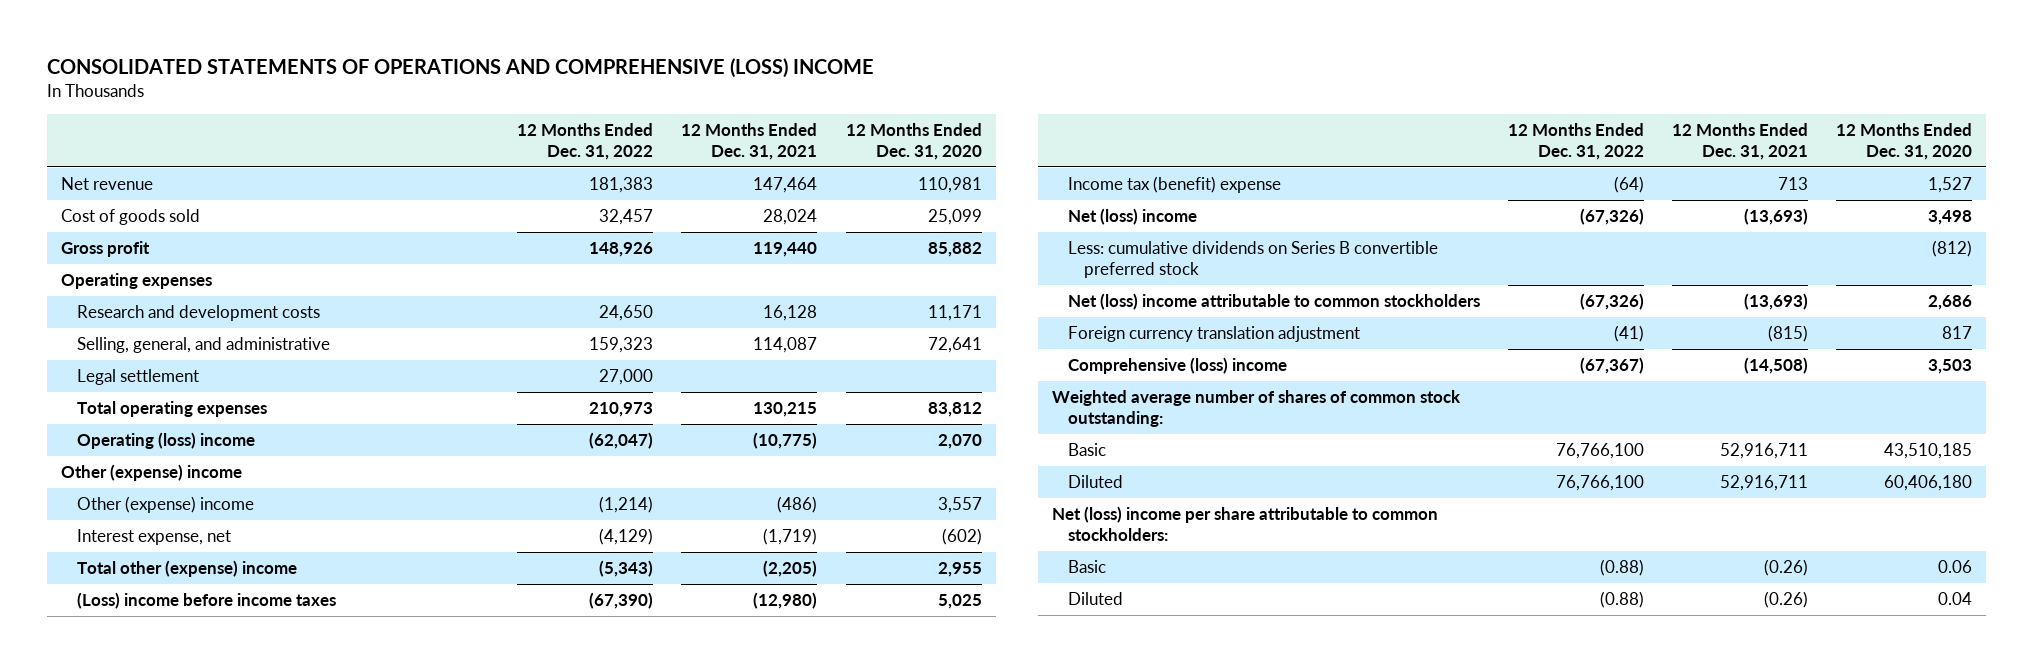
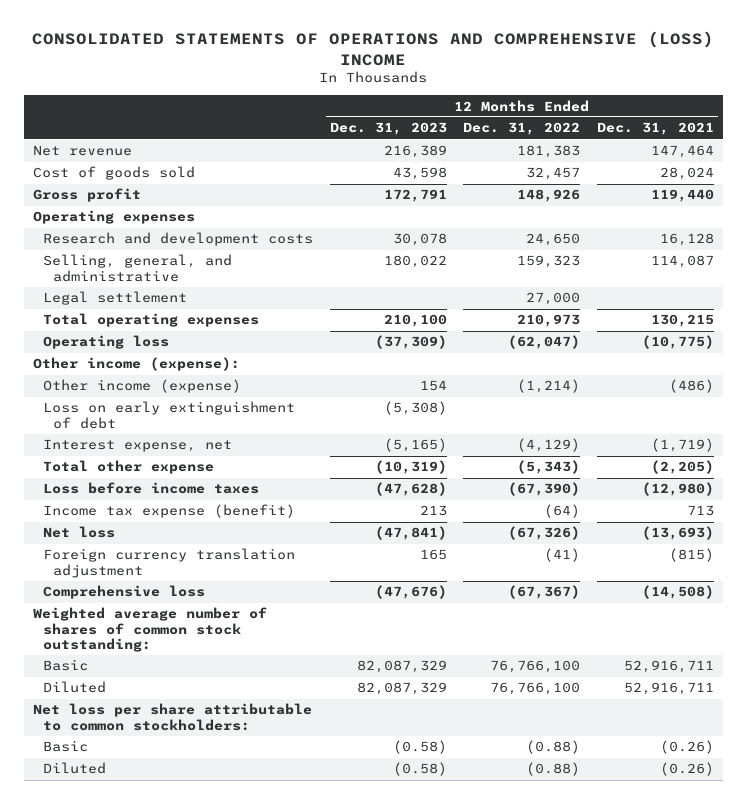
- | 12 Months Ended Dec. 31, 2022 | 12 Months Ended Dec. 31, 2021 | 12 Months Ended Dec. 31, 2020
+ | 12 Months Ended Dec. 31, 2023 | 12 Months Ended Dec. 31, 2022 | 12 Months Ended Dec. 31, 2021
- Operating (loss) income | (62,047) | (10,775) | 2,070
- Other (expense) income
- Other (expense) income | (1,214) | (486) | 3,557
+ Operating loss | (37,309) | (62,047) | (10,775)
+ Other income (expense):
+ Other income (expense) | 154 | (1,214) | (486)
+ Loss on early extinguishment of debt | (5,308) | |
- Total other (expense) income | (5,343) | (2,205) | 2,955
- (Loss) income before income taxes | (67,390) | (12,980) | 5,025
- Income tax (benefit) expense | (64) | 713 | 1,527
- Net (loss) income | (67,326) | (13,693) | 3,498
- Less: cumulative dividends on Series B convertible preferred stock | | | (812)
- Net (loss) income attributable to common stockholders | (67,326) | (13,693) | 2,686
+ Total other expense | (10,319) | (5,343) | (2,205)
+ Loss before income taxes | (47,628) | (67,390) | (12,980)
+ Income tax expense (benefit) | 213 | (64) | 713
+ Net loss | (47,841) | (67,326) | (13,693)
- Comprehensive (loss) income | (67,367) | (14,508) | 3,503
+ Comprehensive loss | (47,676) | (67,367) | (14,508)
- Net (loss) income per share attributable to common stockholders:
+ Net loss per share attributable to common stockholders:

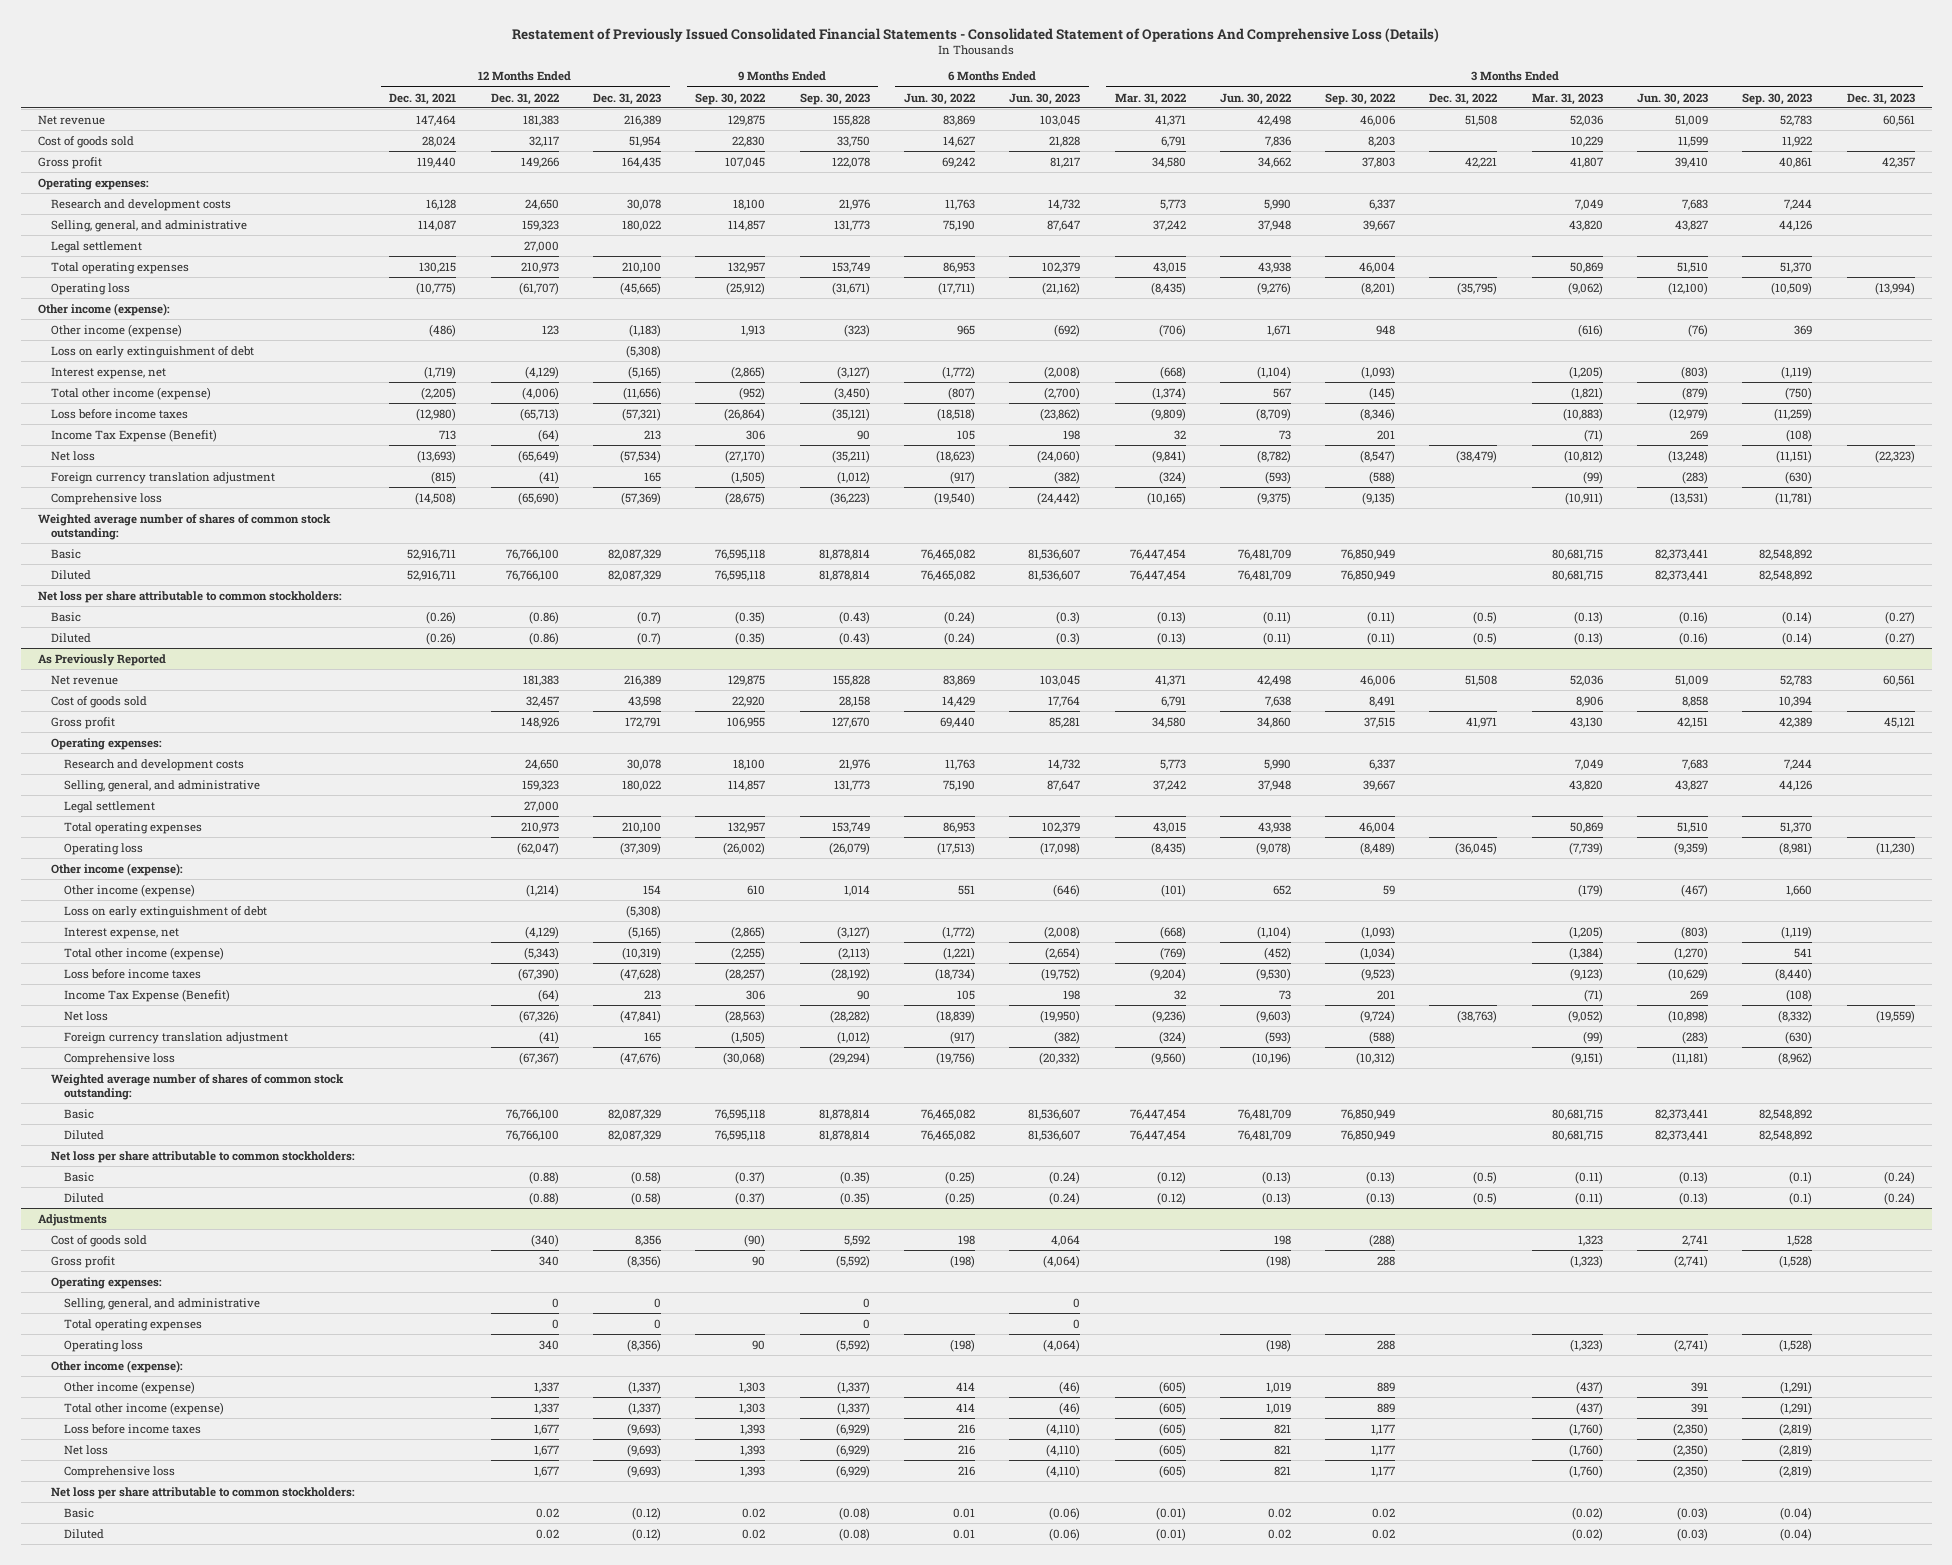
- CONSOLIDATED STATEMENTS OF OPERATIONS AND COMPREHENSIVE (LOSS) INCOME
+ Restatement of Previously Issued Consolidated Financial Statements - Consolidated Statement of Operations And Comprehensive Loss (Details)
- | 12 Months Ended Dec. 31, 2023 | 12 Months Ended Dec. 31, 2022 | 12 Months Ended Dec. 31, 2021
+ | 12 Months Ended Dec. 31, 2021 | 12 Months Ended Dec. 31, 2022 | 12 Months Ended Dec. 31, 2023 | 9 Months Ended Sep. 30, 2022 | 9 Months Ended Sep. 30, 2023 | 6 Months Ended Jun. 30, 2022 | 6 Months Ended Jun. 30, 2023 | 3 Months Ended Mar. 31, 2022 | 3 Months Ended Jun. 30, 2022 | 3 Months Ended Sep. 30, 2022 | 3 Months Ended Dec. 31, 2022 | 3 Months Ended Mar. 31, 2023 | 3 Months Ended Jun. 30, 2023 | 3 Months Ended Sep. 30, 2023 | 3 Months Ended Dec. 31, 2023
- Cost of goods sold | 43,598 | 32,457 | 28,024
- Gross profit | 172,791 | 148,926 | 119,440
- Operating expenses
+ Cost of goods sold | 28,024 | 32,117 | 51,954 | 22,830 | 33,750 | 14,627 | 21,828 | 6,791 | 7,836 | 8,203 | | 10,229 | 11,599 | 11,922 |
+ Gross profit | 119,440 | 149,266 | 164,435 | 107,045 | 122,078 | 69,242 | 81,217 | 34,580 | 34,662 | 37,803 | 42,221 | 41,807 | 39,410 | 40,861 | 42,357
+ Operating expenses:
- Operating loss | (37,309) | (62,047) | (10,775)
+ Operating loss | (10,775) | (61,707) | (45,665) | (25,912) | (31,671) | (17,711) | (21,162) | (8,435) | (9,276) | (8,201) | (35,795) | (9,062) | (12,100) | (10,509) | (13,994)
- Other income (expense) | 154 | (1,214) | (486)
+ Other income (expense) | (486) | 123 | (1,183) | 1,913 | (323) | 965 | (692) | (706) | 1,671 | 948 | | (616) | (76) | 369 |
- Total other expense | (10,319) | (5,343) | (2,205)
- Loss before income taxes | (47,628) | (67,390) | (12,980)
- Income tax expense (benefit) | 213 | (64) | 713
- Net loss | (47,841) | (67,326) | (13,693)
+ Total other income (expense) | (2,205) | (4,006) | (11,656) | (952) | (3,450) | (807) | (2,700) | (1,374) | 567 | (145) | | (1,821) | (879) | (750) |
+ Loss before income taxes | (12,980) | (65,713) | (57,321) | (26,864) | (35,121) | (18,518) | (23,862) | (9,809) | (8,709) | (8,346) | | (10,883) | (12,979) | (11,259) |
+ Income Tax Expense (Benefit) | 713 | (64) | 213 | 306 | 90 | 105 | 198 | 32 | 73 | 201 | | (71) | 269 | (108) |
+ Net loss | (13,693) | (65,649) | (57,534) | (27,170) | (35,211) | (18,623) | (24,060) | (9,841) | (8,782) | (8,547) | (38,479) | (10,812) | (13,248) | (11,151) | (22,323)
- Comprehensive loss | (47,676) | (67,367) | (14,508)
+ Comprehensive loss | (14,508) | (65,690) | (57,369) | (28,675) | (36,223) | (19,540) | (24,442) | (10,165) | (9,375) | (9,135) | | (10,911) | (13,531) | (11,781) |
- Basic | (0.58) | (0.88) | (0.26)
- Diluted | (0.58) | (0.88) | (0.26)
+ Basic | (0.26) | (0.86) | (0.7) | (0.35) | (0.43) | (0.24) | (0.3) | (0.13) | (0.11) | (0.11) | (0.5) | (0.13) | (0.16) | (0.14) | (0.27)
+ Diluted | (0.26) | (0.86) | (0.7) | (0.35) | (0.43) | (0.24) | (0.3) | (0.13) | (0.11) | (0.11) | (0.5) | (0.13) | (0.16) | (0.14) | (0.27)
+ As Previously Reported
+ Net revenue | | 181,383 | 216,389 | 129,875 | 155,828 | 83,869 | 103,045 | 41,371 | 42,498 | 46,006 | 51,508 | 52,036 | 51,009 | 52,783 | 60,561
+ Cost of goods sold | | 32,457 | 43,598 | 22,920 | 28,158 | 14,429 | 17,764 | 6,791 | 7,638 | 8,491 | | 8,906 | 8,858 | 10,394 |
+ Gross profit | | 148,926 | 172,791 | 106,955 | 127,670 | 69,440 | 85,281 | 34,580 | 34,860 | 37,515 | 41,971 | 43,130 | 42,151 | 42,389 | 45,121
+ Operating expenses:
+ Research and development costs | | 24,650 | 30,078 | 18,100 | 21,976 | 11,763 | 14,732 | 5,773 | 5,990 | 6,337 | | 7,049 | 7,683 | 7,244 |
+ Selling, general, and administrative | | 159,323 | 180,022 | 114,857 | 131,773 | 75,190 | 87,647 | 37,242 | 37,948 | 39,667 | | 43,820 | 43,827 | 44,126 |
+ Legal settlement | | 27,000 | | | | | | | | | | | | |
+ Total operating expenses | | 210,973 | 210,100 | 132,957 | 153,749 | 86,953 | 102,379 | 43,015 | 43,938 | 46,004 | | 50,869 | 51,510 | 51,370 |
+ Operating loss | | (62,047) | (37,309) | (26,002) | (26,079) | (17,513) | (17,098) | (8,435) | (9,078) | (8,489) | (36,045) | (7,739) | (9,359) | (8,981) | (11,230)
+ Other income (expense):
+ Other income (expense) | | (1,214) | 154 | 610 | 1,014 | 551 | (646) | (101) | 652 | 59 | | (179) | (467) | 1,660 |
+ Loss on early extinguishment of debt | | | (5,308) | | | | | | | | | | | |
+ Interest expense, net | | (4,129) | (5,165) | (2,865) | (3,127) | (1,772) | (2,008) | (668) | (1,104) | (1,093) | | (1,205) | (803) | (1,119) |
+ Total other income (expense) | | (5,343) | (10,319) | (2,255) | (2,113) | (1,221) | (2,654) | (769) | (452) | (1,034) | | (1,384) | (1,270) | 541 |
+ Loss before income taxes | | (67,390) | (47,628) | (28,257) | (28,192) | (18,734) | (19,752) | (9,204) | (9,530) | (9,523) | | (9,123) | (10,629) | (8,440) |
+ Income Tax Expense (Benefit) | | (64) | 213 | 306 | 90 | 105 | 198 | 32 | 73 | 201 | | (71) | 269 | (108) |
+ Net loss | | (67,326) | (47,841) | (28,563) | (28,282) | (18,839) | (19,950) | (9,236) | (9,603) | (9,724) | (38,763) | (9,052) | (10,898) | (8,332) | (19,559)
+ Foreign currency translation adjustment | | (41) | 165 | (1,505) | (1,012) | (917) | (382) | (324) | (593) | (588) | | (99) | (283) | (630) |
+ Comprehensive loss | | (67,367) | (47,676) | (30,068) | (29,294) | (19,756) | (20,332) | (9,560) | (10,196) | (10,312) | | (9,151) | (11,181) | (8,962) |
+ Weighted average number of shares of common stock outstanding:
+ Basic | | 76,766,100 | 82,087,329 | 76,595,118 | 81,878,814 | 76,465,082 | 81,536,607 | 76,447,454 | 76,481,709 | 76,850,949 | | 80,681,715 | 82,373,441 | 82,548,892 |
+ Diluted | | 76,766,100 | 82,087,329 | 76,595,118 | 81,878,814 | 76,465,082 | 81,536,607 | 76,447,454 | 76,481,709 | 76,850,949 | | 80,681,715 | 82,373,441 | 82,548,892 |
+ Net loss per share attributable to common stockholders:
+ Basic | | (0.88) | (0.58) | (0.37) | (0.35) | (0.25) | (0.24) | (0.12) | (0.13) | (0.13) | (0.5) | (0.11) | (0.13) | (0.1) | (0.24)
+ Diluted | | (0.88) | (0.58) | (0.37) | (0.35) | (0.25) | (0.24) | (0.12) | (0.13) | (0.13) | (0.5) | (0.11) | (0.13) | (0.1) | (0.24)
+ Adjustments
+ Cost of goods sold | | (340) | 8,356 | (90) | 5,592 | 198 | 4,064 | | 198 | (288) | | 1,323 | 2,741 | 1,528 |
+ Gross profit | | 340 | (8,356) | 90 | (5,592) | (198) | (4,064) | | (198) | 288 | | (1,323) | (2,741) | (1,528) |
+ Operating expenses:
+ Selling, general, and administrative | | 0 | 0 | | 0 | | 0 | | | | | | | |
+ Total operating expenses | | 0 | 0 | | 0 | | 0 | | | | | | | |
+ Operating loss | | 340 | (8,356) | 90 | (5,592) | (198) | (4,064) | | (198) | 288 | | (1,323) | (2,741) | (1,528) |
+ Other income (expense):
+ Other income (expense) | | 1,337 | (1,337) | 1,303 | (1,337) | 414 | (46) | (605) | 1,019 | 889 | | (437) | 391 | (1,291) |
+ Total other income (expense) | | 1,337 | (1,337) | 1,303 | (1,337) | 414 | (46) | (605) | 1,019 | 889 | | (437) | 391 | (1,291) |
+ Loss before income taxes | | 1,677 | (9,693) | 1,393 | (6,929) | 216 | (4,110) | (605) | 821 | 1,177 | | (1,760) | (2,350) | (2,819) |
+ Net loss | | 1,677 | (9,693) | 1,393 | (6,929) | 216 | (4,110) | (605) | 821 | 1,177 | | (1,760) | (2,350) | (2,819) |
+ Comprehensive loss | | 1,677 | (9,693) | 1,393 | (6,929) | 216 | (4,110) | (605) | 821 | 1,177 | | (1,760) | (2,350) | (2,819) |
+ Net loss per share attributable to common stockholders:
+ Basic | | 0.02 | (0.12) | 0.02 | (0.08) | 0.01 | (0.06) | (0.01) | 0.02 | 0.02 | | (0.02) | (0.03) | (0.04) |
+ Diluted | | 0.02 | (0.12) | 0.02 | (0.08) | 0.01 | (0.06) | (0.01) | 0.02 | 0.02 | | (0.02) | (0.03) | (0.04) |

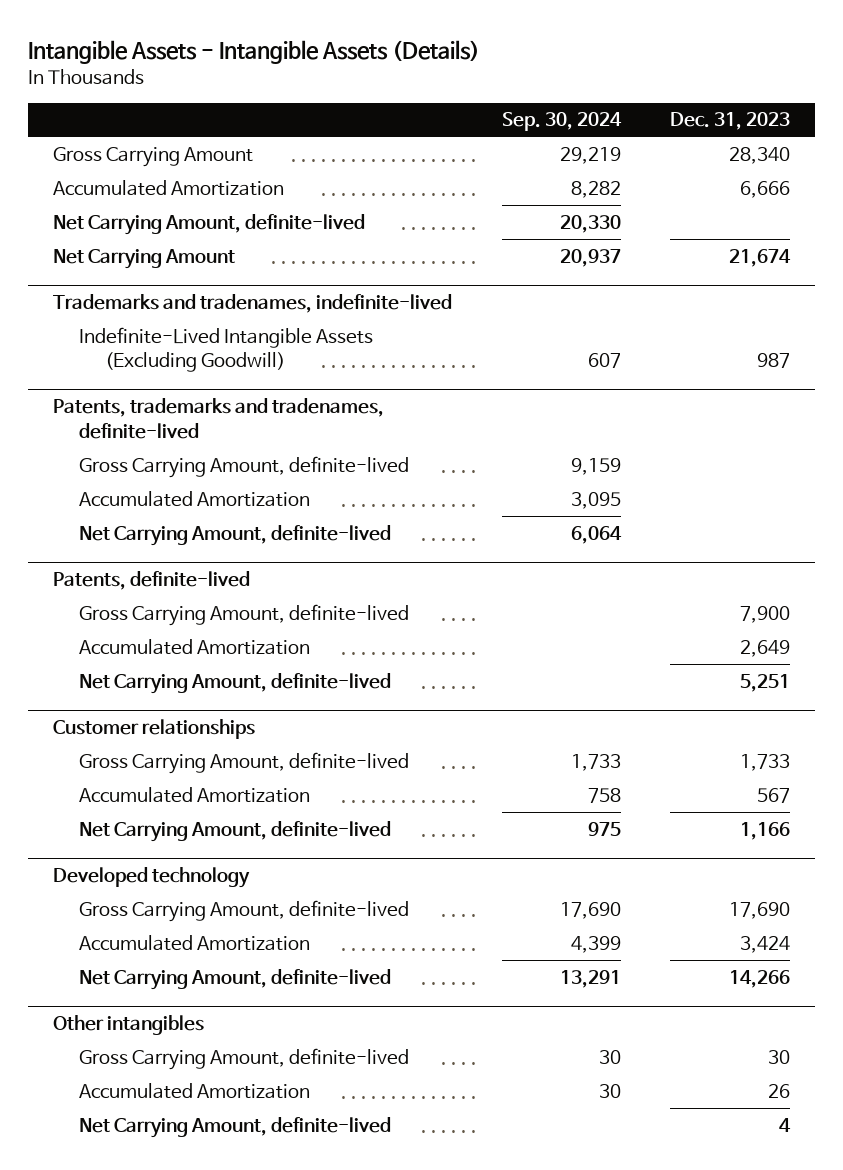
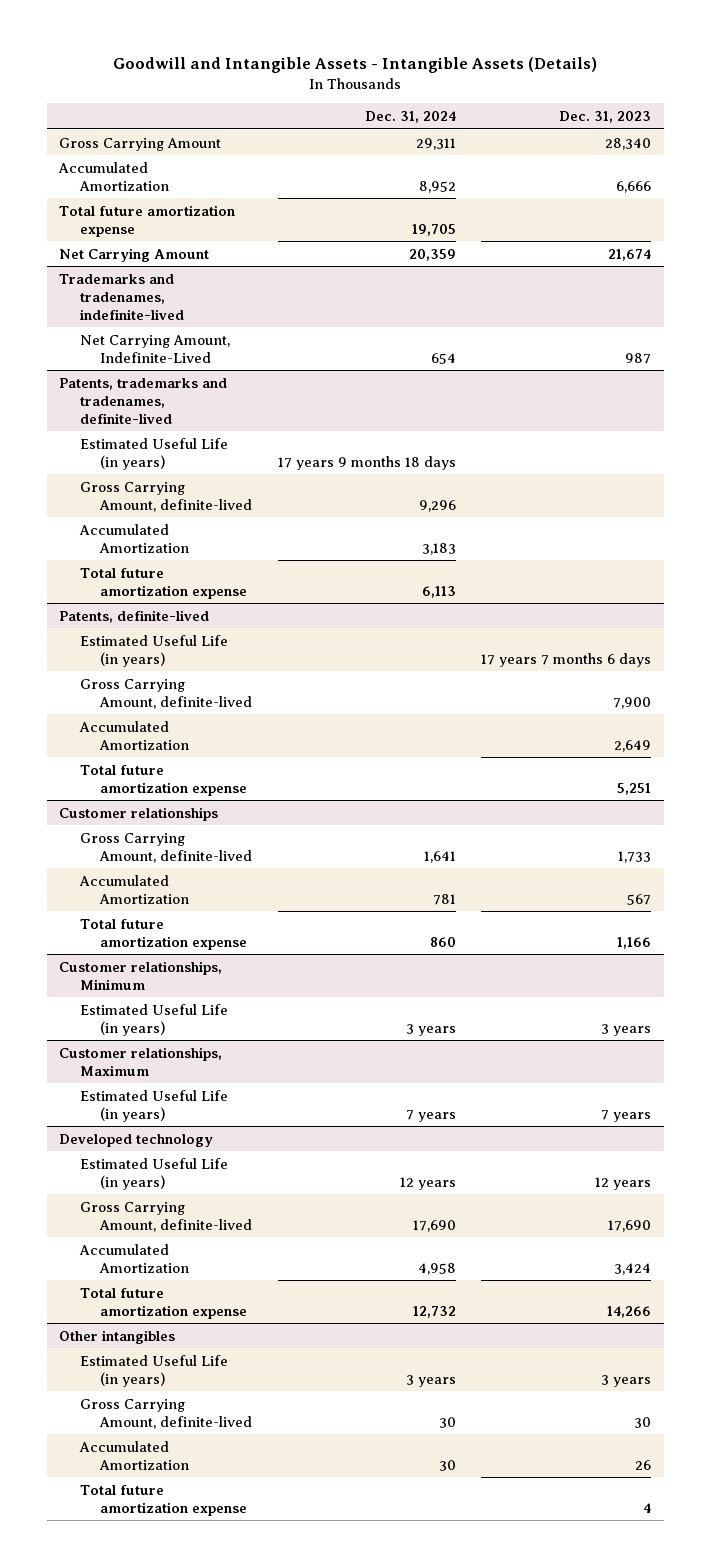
- Intangible Assets - Intangible Assets (Details)
+ Goodwill and Intangible Assets - Intangible Assets (Details)
- | Sep. 30, 2024 | Dec. 31, 2023
+ | Dec. 31, 2024 | Dec. 31, 2023
- Net Carrying Amount, definite-lived | 20,330 |
+ Total future amortization expense | 19,705 |
@ Trademarks and tradenames, indefinite-lived
- Indefinite-Lived Intangible Assets (Excluding Goodwill) | 607 | 987
+ Net Carrying Amount, Indefinite-Lived | 654 | 987
@ Patents, trademarks and tradenames, definite-lived
+ Estimated Useful Life (in years) | 17 years 9 months 18 days |
- Net Carrying Amount, definite-lived | 6,064 |
+ Total future amortization expense | 6,113 |
@ Patents, definite-lived
+ Estimated Useful Life (in years) | | 17 years 7 months 6 days
- Net Carrying Amount, definite-lived | | 5,251
+ Total future amortization expense | | 5,251
@ Customer relationships
- Net Carrying Amount, definite-lived | 975 | 1,166
+ Total future amortization expense | 860 | 1,166
+ Customer relationships, Minimum
+ Estimated Useful Life (in years) | 3 years | 3 years
+ Customer relationships, Maximum
+ Estimated Useful Life (in years) | 7 years | 7 years
@ Developed technology
+ Estimated Useful Life (in years) | 12 years | 12 years
- Net Carrying Amount, definite-lived | 13,291 | 14,266
+ Total future amortization expense | 12,732 | 14,266
@ Other intangibles
+ Estimated Useful Life (in years) | 3 years | 3 years
- Net Carrying Amount, definite-lived | | 4
+ Total future amortization expense | | 4

